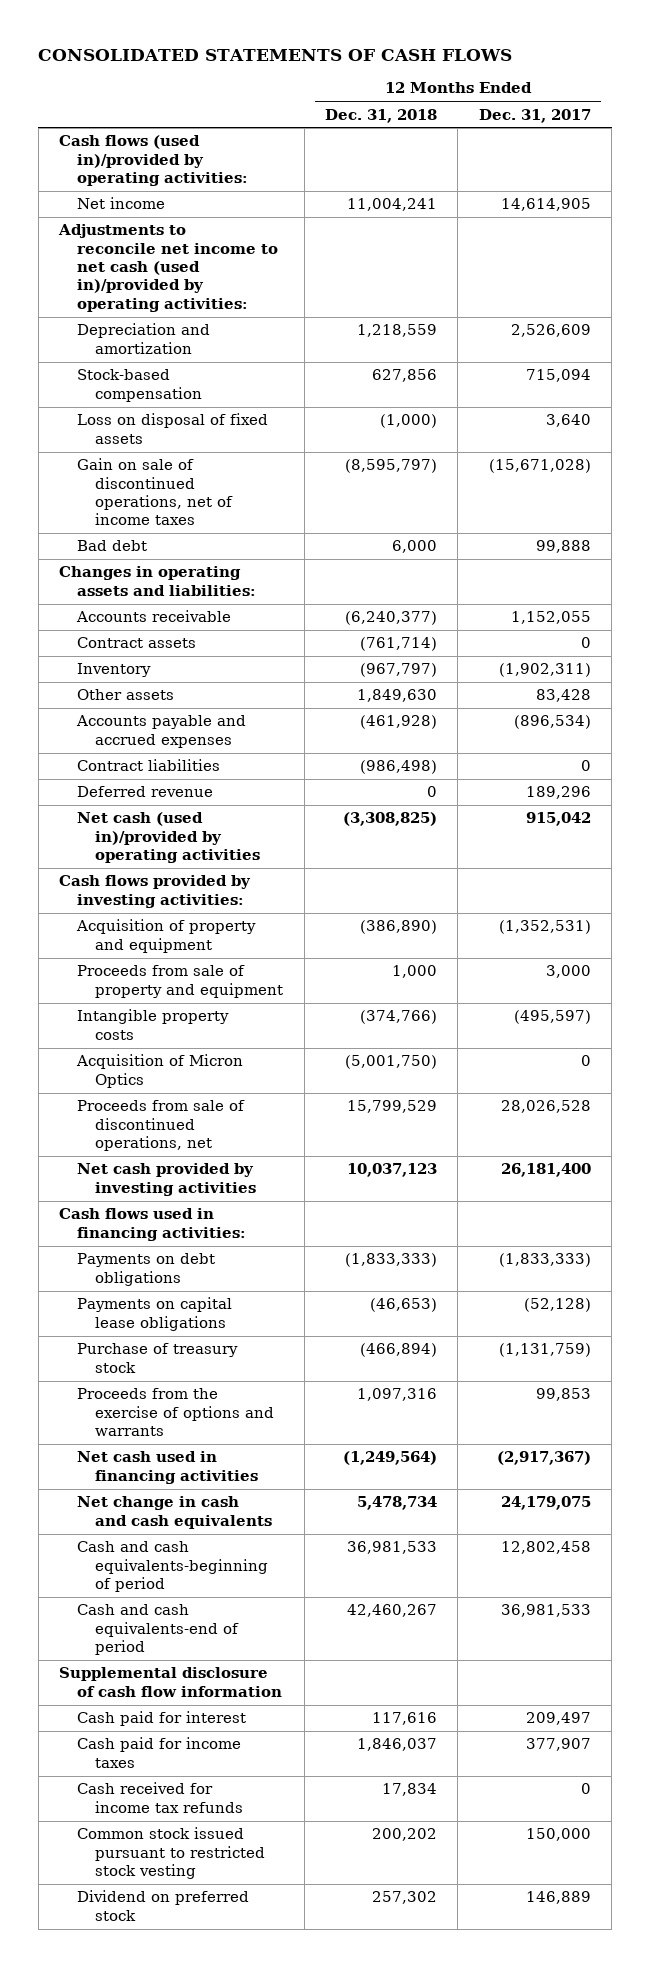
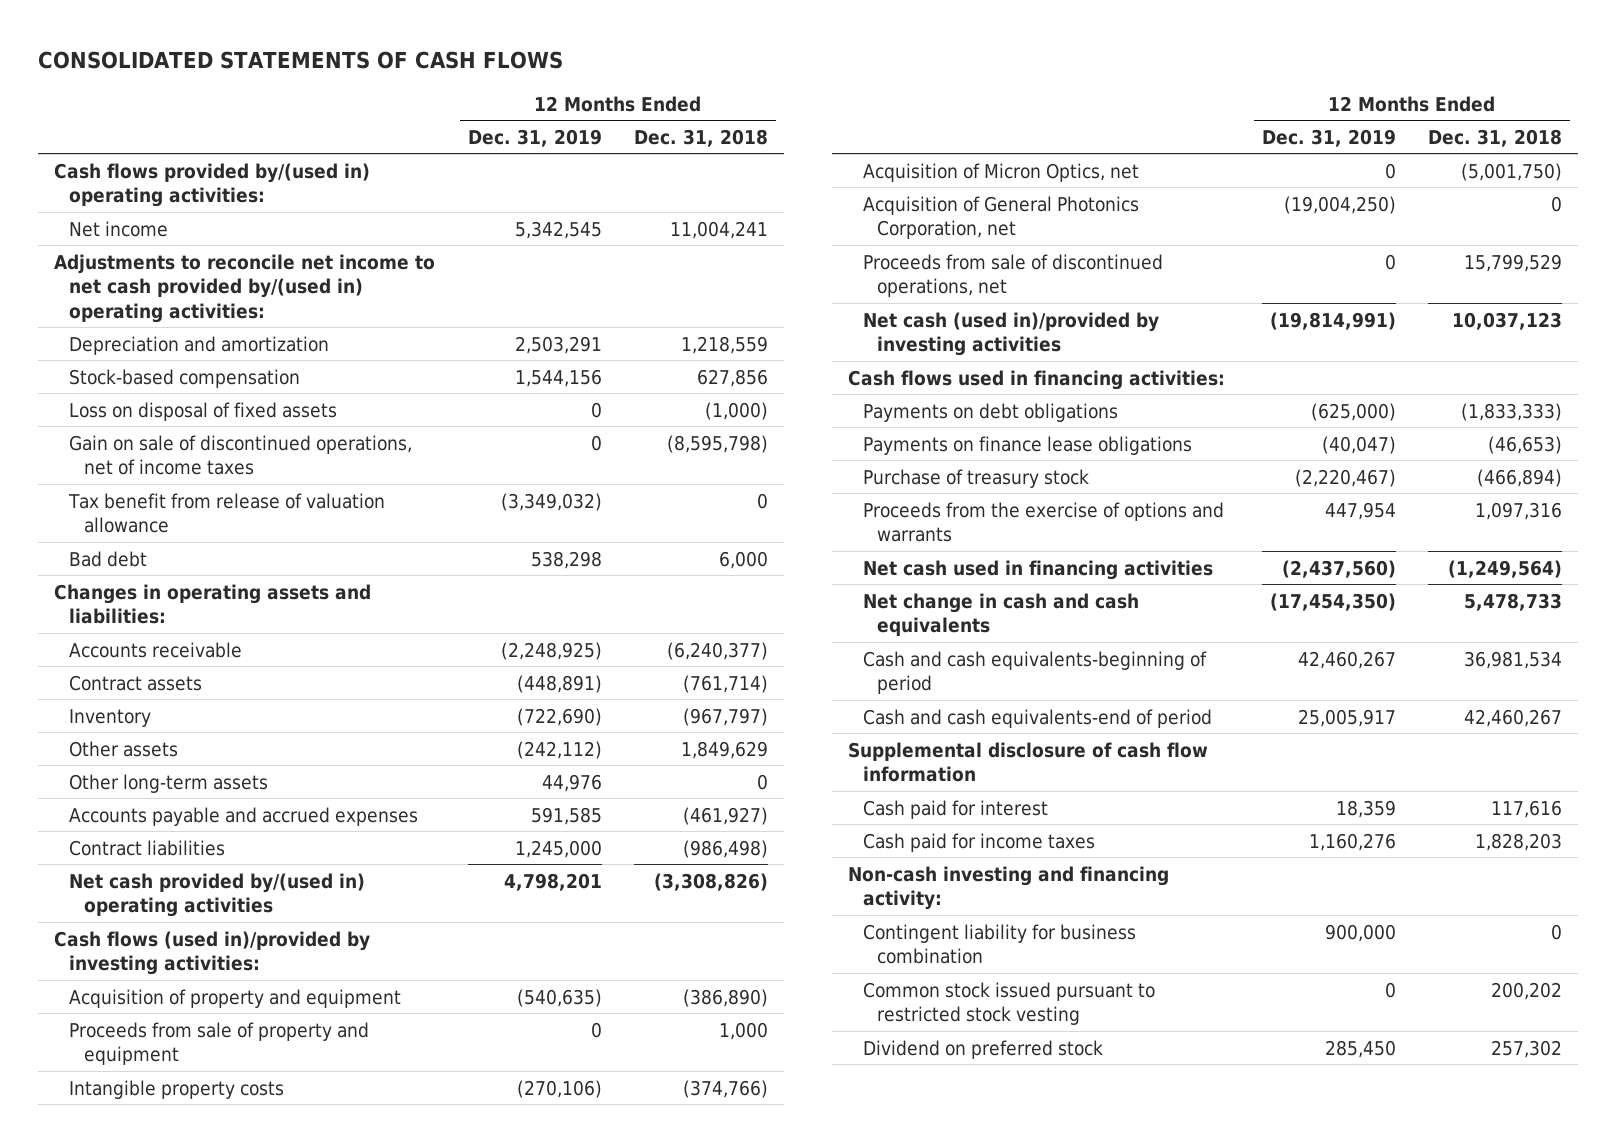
- | 12 Months Ended Dec. 31, 2018 | 12 Months Ended Dec. 31, 2017
+ | 12 Months Ended Dec. 31, 2019 | 12 Months Ended Dec. 31, 2018
- Cash flows (used in)/provided by operating activities:
+ Cash flows provided by/(used in) operating activities:
- Adjustments to reconcile net income to net cash (used in)/provided by operating activities:
+ Adjustments to reconcile net income to net cash provided by/(used in) operating activities:
- Gain on sale of discontinued operations, net of income taxes | (8,595,797) | (15,671,028)
+ Gain on sale of discontinued operations, net of income taxes | 0 | (8,595,798)
+ Tax benefit from release of valuation allowance | (3,349,032) | 0
- Other assets | 1,849,630 | 83,428
- Accounts payable and accrued expenses | (461,928) | (896,534)
+ Other assets | (242,112) | 1,849,629
+ Other long-term assets | 44,976 | 0
+ Accounts payable and accrued expenses | 591,585 | (461,927)
- Deferred revenue | 0 | 189,296
- Net cash (used in)/provided by operating activities | (3,308,825) | 915,042
- Cash flows provided by investing activities:
+ Net cash provided by/(used in) operating activities | 4,798,201 | (3,308,826)
+ Cash flows (used in)/provided by investing activities:
- Acquisition of Micron Optics | (5,001,750) | 0
+ Acquisition of Micron Optics, net | 0 | (5,001,750)
+ Acquisition of General Photonics Corporation, net | (19,004,250) | 0
- Net cash provided by investing activities | 10,037,123 | 26,181,400
+ Net cash (used in)/provided by investing activities | (19,814,991) | 10,037,123
- Payments on capital lease obligations | (46,653) | (52,128)
+ Payments on finance lease obligations | (40,047) | (46,653)
- Net change in cash and cash equivalents | 5,478,734 | 24,179,075
- Cash and cash equivalents-beginning of period | 36,981,533 | 12,802,458
+ Net change in cash and cash equivalents | (17,454,350) | 5,478,733
+ Cash and cash equivalents-beginning of period | 42,460,267 | 36,981,534
- Cash paid for income taxes | 1,846,037 | 377,907
- Cash received for income tax refunds | 17,834 | 0
+ Cash paid for income taxes | 1,160,276 | 1,828,203
+ Non-cash investing and financing activity:
+ Contingent liability for business combination | 900,000 | 0

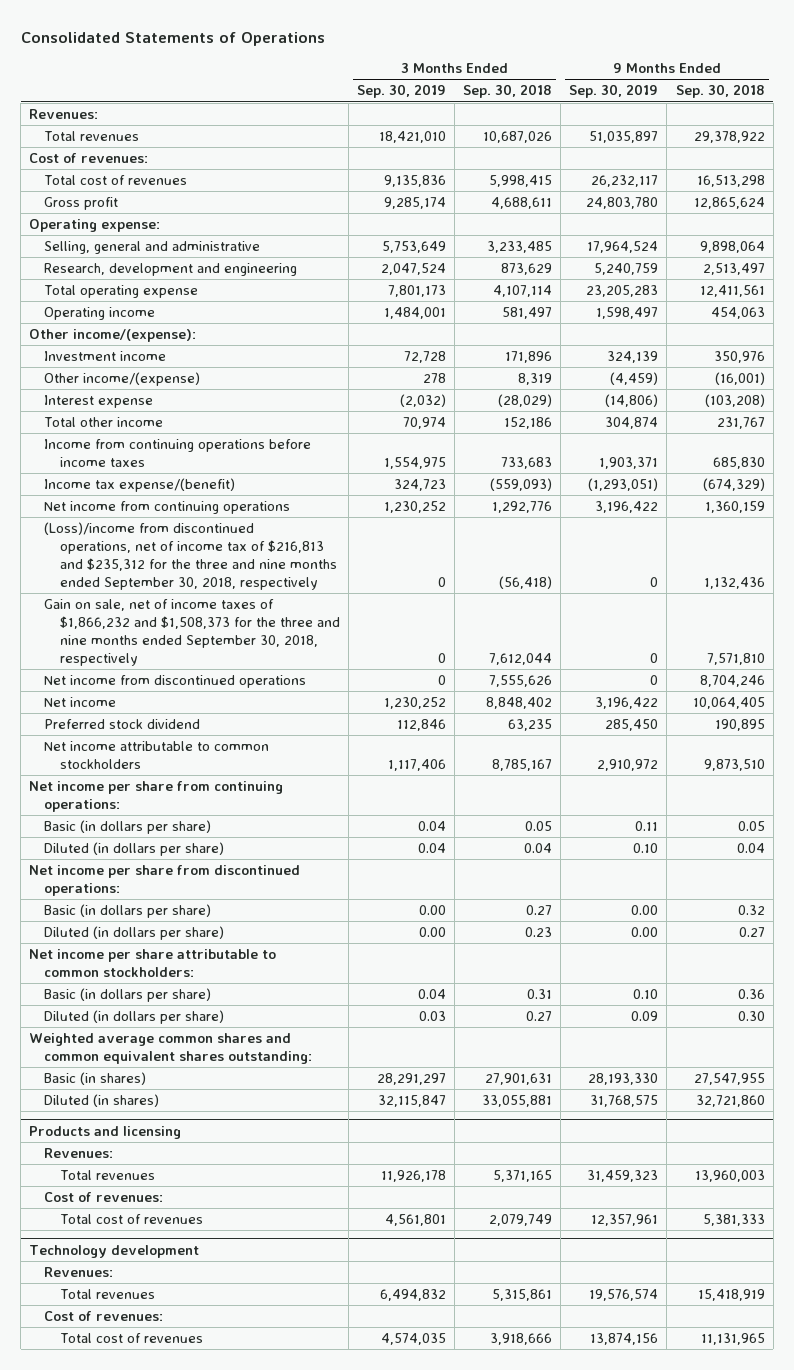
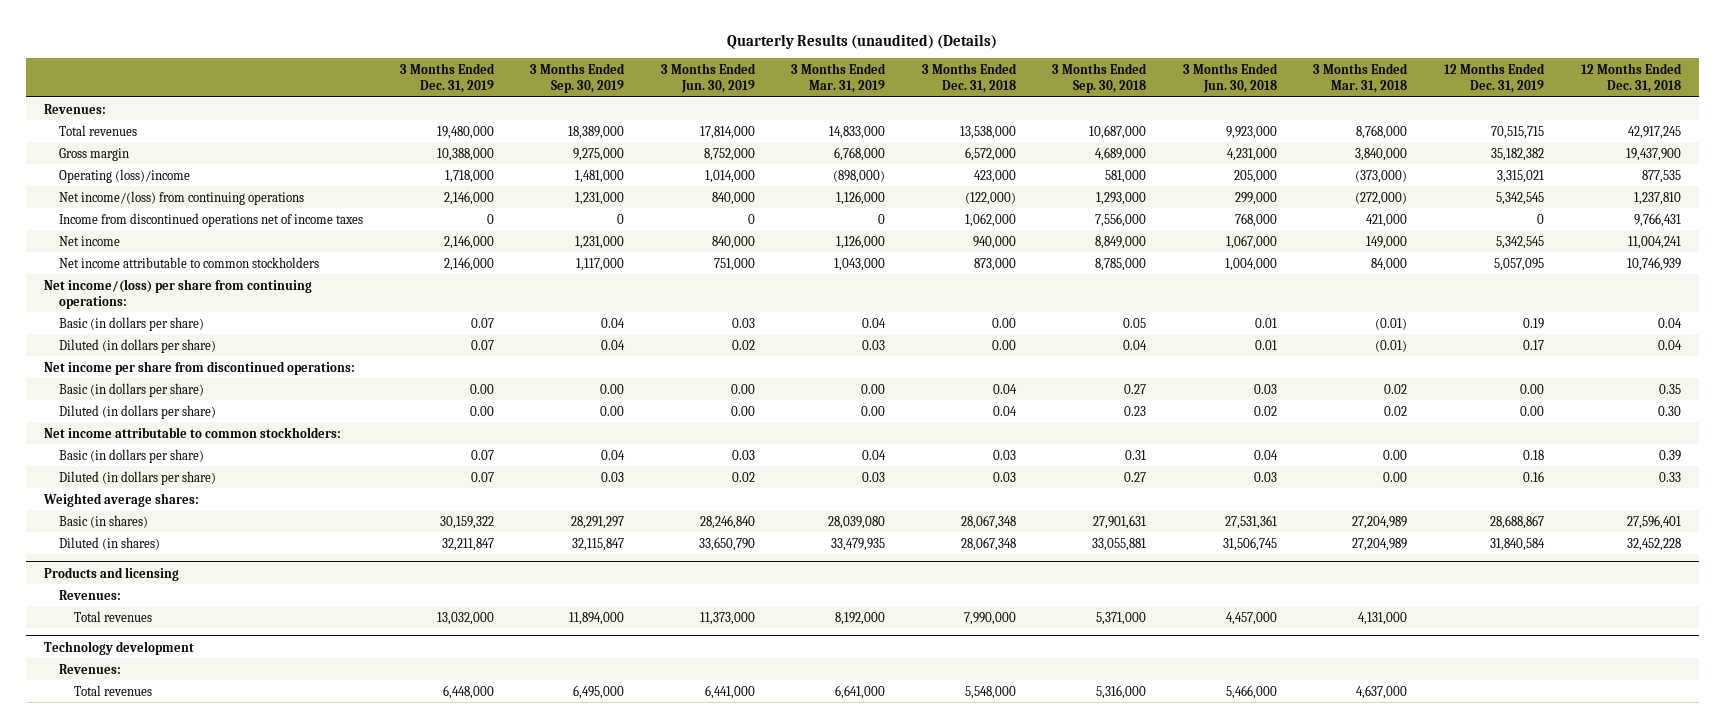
- Consolidated Statements of Operations
+ Quarterly Results (unaudited) (Details)
- | 3 Months Ended Sep. 30, 2019 | 3 Months Ended Sep. 30, 2018 | 9 Months Ended Sep. 30, 2019 | 9 Months Ended Sep. 30, 2018
+ | 3 Months Ended Dec. 31, 2019 | 3 Months Ended Sep. 30, 2019 | 3 Months Ended Jun. 30, 2019 | 3 Months Ended Mar. 31, 2019 | 3 Months Ended Dec. 31, 2018 | 3 Months Ended Sep. 30, 2018 | 3 Months Ended Jun. 30, 2018 | 3 Months Ended Mar. 31, 2018 | 12 Months Ended Dec. 31, 2019 | 12 Months Ended Dec. 31, 2018
- Total revenues | 18,421,010 | 10,687,026 | 51,035,897 | 29,378,922
- Cost of revenues:
- Total cost of revenues | 9,135,836 | 5,998,415 | 26,232,117 | 16,513,298
- Gross profit | 9,285,174 | 4,688,611 | 24,803,780 | 12,865,624
- Operating expense:
- Selling, general and administrative | 5,753,649 | 3,233,485 | 17,964,524 | 9,898,064
- Research, development and engineering | 2,047,524 | 873,629 | 5,240,759 | 2,513,497
- Total operating expense | 7,801,173 | 4,107,114 | 23,205,283 | 12,411,561
- Operating income | 1,484,001 | 581,497 | 1,598,497 | 454,063
- Other income/(expense):
- Investment income | 72,728 | 171,896 | 324,139 | 350,976
- Other income/(expense) | 278 | 8,319 | (4,459) | (16,001)
- Interest expense | (2,032) | (28,029) | (14,806) | (103,208)
- Total other income | 70,974 | 152,186 | 304,874 | 231,767
- Income from continuing operations before income taxes | 1,554,975 | 733,683 | 1,903,371 | 685,830
- Income tax expense/(benefit) | 324,723 | (559,093) | (1,293,051) | (674,329)
- Net income from continuing operations | 1,230,252 | 1,292,776 | 3,196,422 | 1,360,159
- (Loss)/income from discontinued operations, net of income tax of $216,813 and $235,312 for the three and nine months ended September 30, 2018, respectively | 0 | (56,418) | 0 | 1,132,436
- Gain on sale, net of income taxes of $1,866,232 and $1,508,373 for the three and nine months ended September 30, 2018, respectively | 0 | 7,612,044 | 0 | 7,571,810
- Net income from discontinued operations | 0 | 7,555,626 | 0 | 8,704,246
- Net income | 1,230,252 | 8,848,402 | 3,196,422 | 10,064,405
- Preferred stock dividend | 112,846 | 63,235 | 285,450 | 190,895
- Net income attributable to common stockholders | 1,117,406 | 8,785,167 | 2,910,972 | 9,873,510
- Net income per share from continuing operations:
+ Total revenues | 19,480,000 | 18,389,000 | 17,814,000 | 14,833,000 | 13,538,000 | 10,687,000 | 9,923,000 | 8,768,000 | 70,515,715 | 42,917,245
+ Gross margin | 10,388,000 | 9,275,000 | 8,752,000 | 6,768,000 | 6,572,000 | 4,689,000 | 4,231,000 | 3,840,000 | 35,182,382 | 19,437,900
+ Operating (loss)/income | 1,718,000 | 1,481,000 | 1,014,000 | (898,000) | 423,000 | 581,000 | 205,000 | (373,000) | 3,315,021 | 877,535
+ Net income/(loss) from continuing operations | 2,146,000 | 1,231,000 | 840,000 | 1,126,000 | (122,000) | 1,293,000 | 299,000 | (272,000) | 5,342,545 | 1,237,810
+ Income from discontinued operations net of income taxes | 0 | 0 | 0 | 0 | 1,062,000 | 7,556,000 | 768,000 | 421,000 | 0 | 9,766,431
+ Net income | 2,146,000 | 1,231,000 | 840,000 | 1,126,000 | 940,000 | 8,849,000 | 1,067,000 | 149,000 | 5,342,545 | 11,004,241
+ Net income attributable to common stockholders | 2,146,000 | 1,117,000 | 751,000 | 1,043,000 | 873,000 | 8,785,000 | 1,004,000 | 84,000 | 5,057,095 | 10,746,939
+ Net income/(loss) per share from continuing operations:
- Net income per share attributable to common stockholders:
+ Net income attributable to common stockholders:
- Weighted average common shares and common equivalent shares outstanding:
+ Weighted average shares:
@ Products and licensing
- Total revenues | 11,926,178 | 5,371,165 | 31,459,323 | 13,960,003
- Cost of revenues:
- Total cost of revenues | 4,561,801 | 2,079,749 | 12,357,961 | 5,381,333
+ Total revenues | 13,032,000 | 11,894,000 | 11,373,000 | 8,192,000 | 7,990,000 | 5,371,000 | 4,457,000 | 4,131,000 | |
@ Technology development
- Total revenues | 6,494,832 | 5,315,861 | 19,576,574 | 15,418,919
- Cost of revenues:
- Total cost of revenues | 4,574,035 | 3,918,666 | 13,874,156 | 11,131,965
+ Total revenues | 6,448,000 | 6,495,000 | 6,441,000 | 6,641,000 | 5,548,000 | 5,316,000 | 5,466,000 | 4,637,000 | |

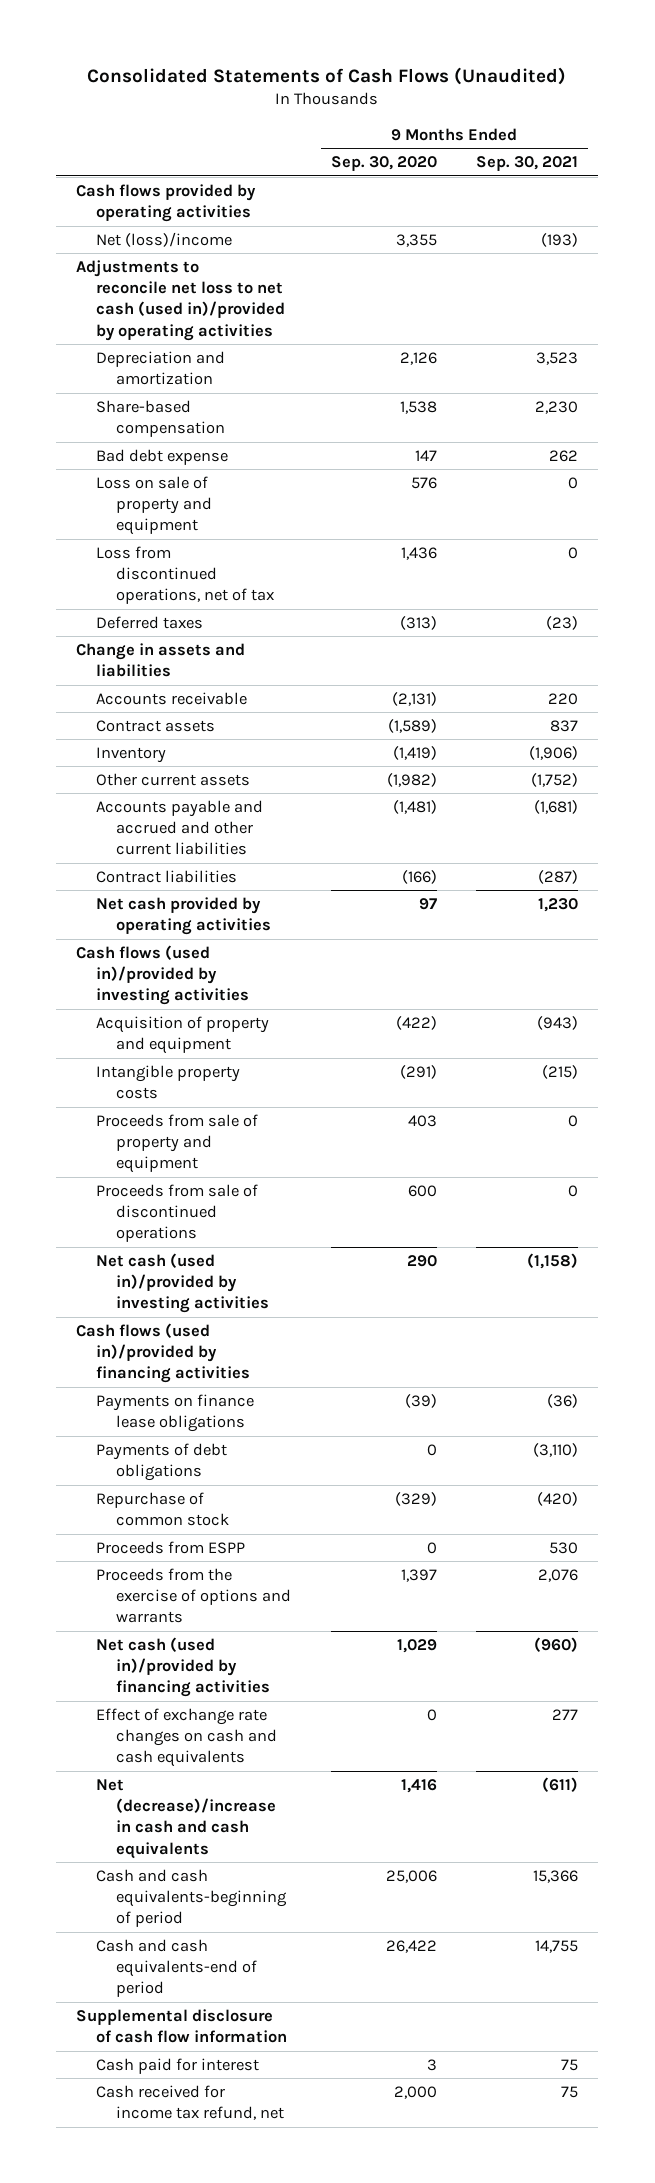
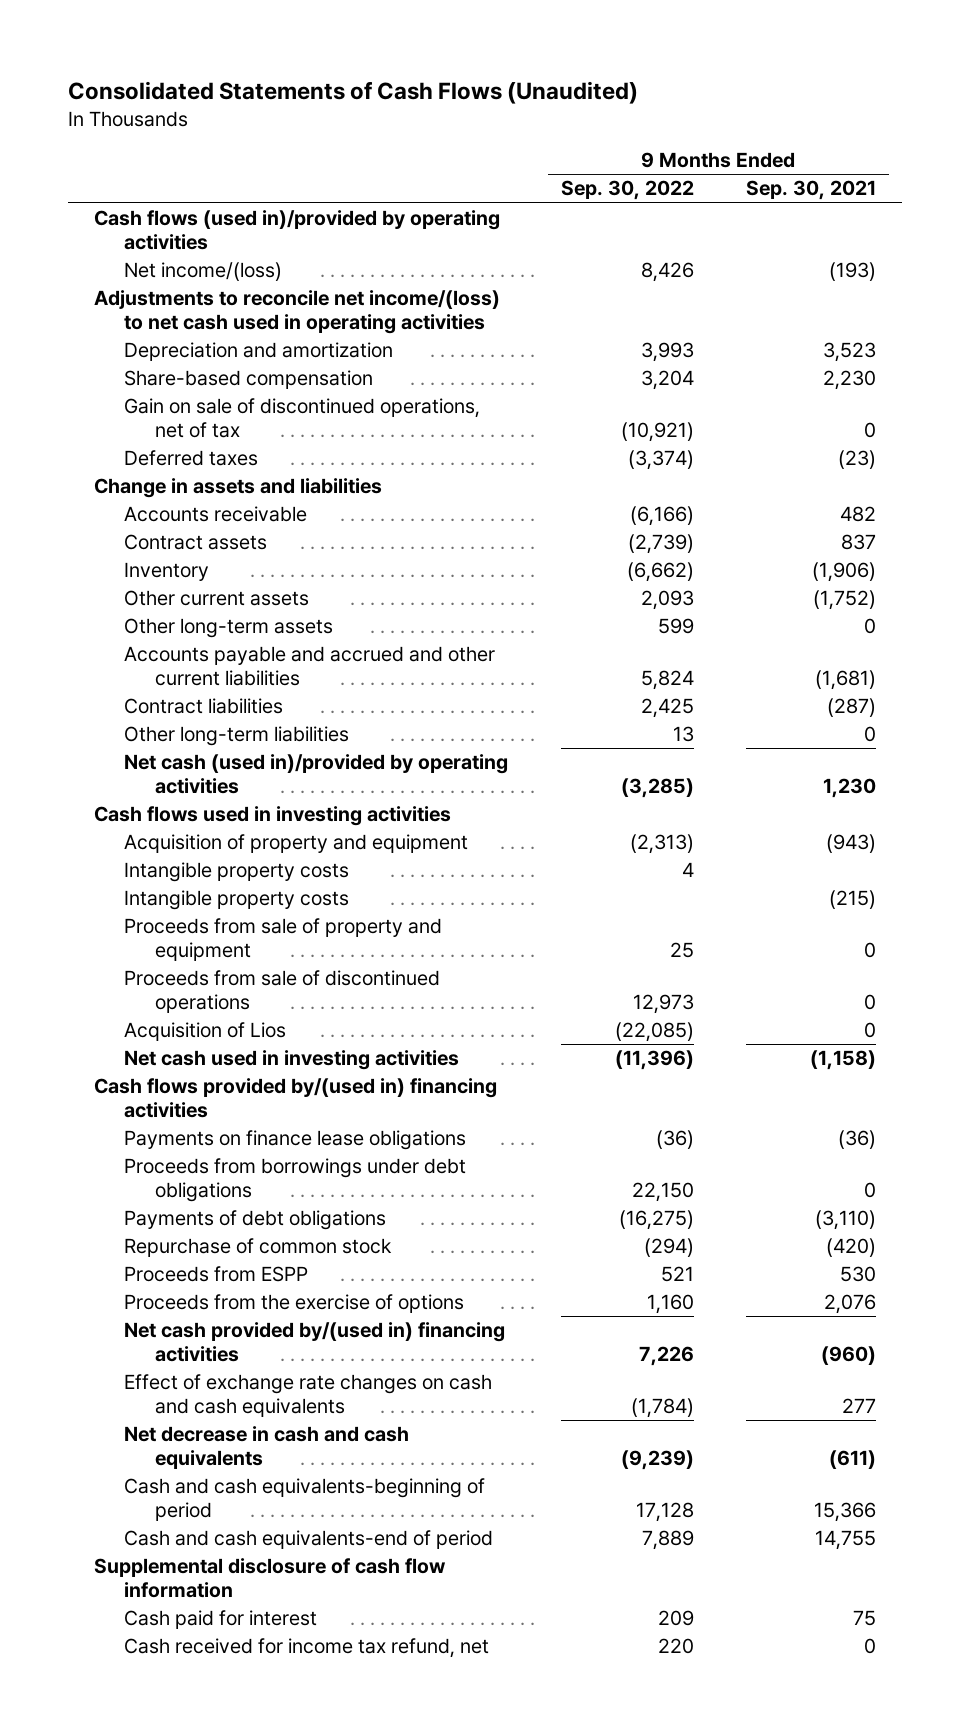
- | 9 Months Ended Sep. 30, 2020 | 9 Months Ended Sep. 30, 2021
+ | 9 Months Ended Sep. 30, 2022 | 9 Months Ended Sep. 30, 2021
- Cash flows provided by operating activities
- Net (loss)/income | 3,355 | (193)
- Adjustments to reconcile net loss to net cash (used in)/provided by operating activities
+ Cash flows (used in)/provided by operating activities
+ Net income/(loss) | 8,426 | (193)
+ Adjustments to reconcile net income/(loss) to net cash used in operating activities
- Bad debt expense | 147 | 262
- Loss on sale of property and equipment | 576 | 0
- Loss from discontinued operations, net of tax | 1,436 | 0
+ Gain on sale of discontinued operations, net of tax | (10,921) | 0
- Accounts receivable | (2,131) | 220
+ Accounts receivable | (6,166) | 482
+ Other long-term assets | 599 | 0
- Net cash provided by operating activities | 97 | 1,230
- Cash flows (used in)/provided by investing activities
+ Other long-term liabilities | 13 | 0
+ Net cash (used in)/provided by operating activities | (3,285) | 1,230
+ Cash flows used in investing activities
+ Intangible property costs | 4 |
- Net cash (used in)/provided by investing activities | 290 | (1,158)
- Cash flows (used in)/provided by financing activities
+ Acquisition of Lios | (22,085) | 0
+ Net cash used in investing activities | (11,396) | (1,158)
+ Cash flows provided by/(used in) financing activities
+ Proceeds from borrowings under debt obligations | 22,150 | 0
- Proceeds from the exercise of options and warrants | 1,397 | 2,076
- Net cash (used in)/provided by financing activities | 1,029 | (960)
+ Proceeds from the exercise of options | 1,160 | 2,076
+ Net cash provided by/(used in) financing activities | 7,226 | (960)
- Net (decrease)/increase in cash and cash equivalents | 1,416 | (611)
+ Net decrease in cash and cash equivalents | (9,239) | (611)
- Cash received for income tax refund, net | 2,000 | 75
+ Cash received for income tax refund, net | 220 | 0

